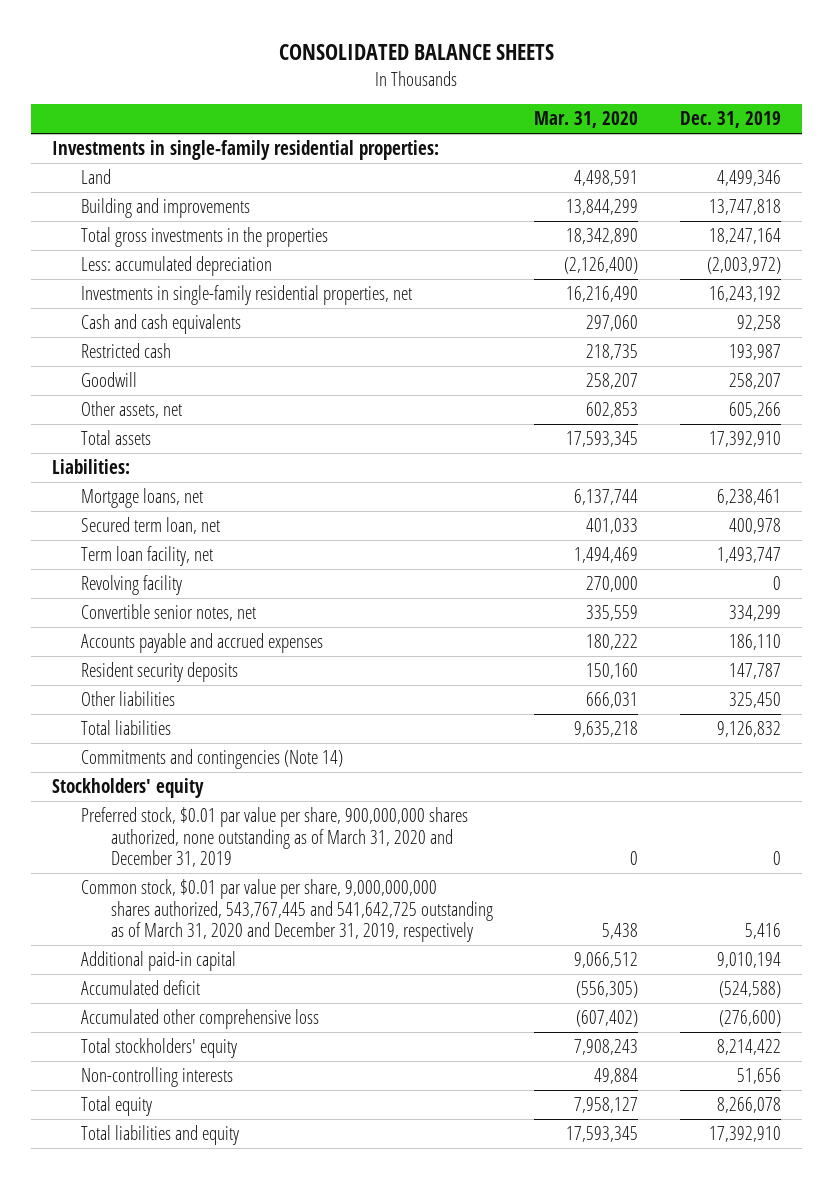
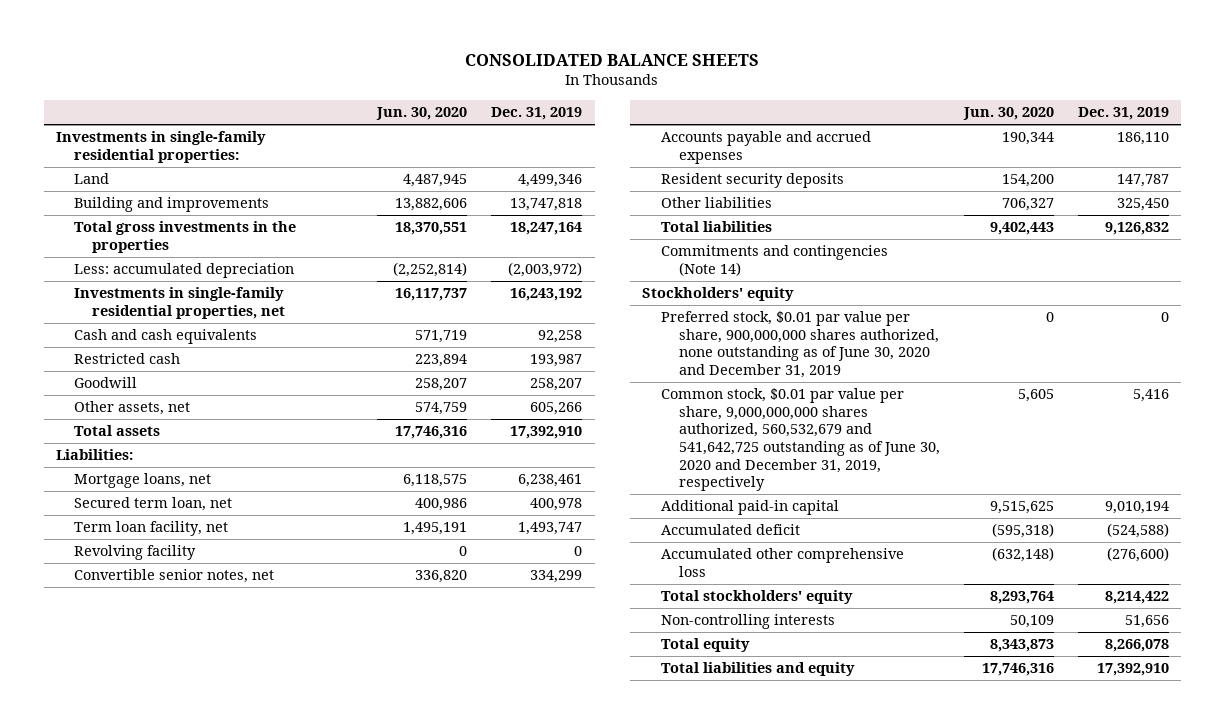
- | Mar. 31, 2020 | Dec. 31, 2019
+ | Jun. 30, 2020 | Dec. 31, 2019
- Preferred stock, $0.01 par value per share, 900,000,000 shares authorized, none outstanding as of March 31, 2020 and December 31, 2019 | 0 | 0
- Common stock, $0.01 par value per share, 9,000,000,000 shares authorized, 543,767,445 and 541,642,725 outstanding as of March 31, 2020 and December 31, 2019, respectively | 5,438 | 5,416
+ Preferred stock, $0.01 par value per share, 900,000,000 shares authorized, none outstanding as of June 30, 2020 and December 31, 2019 | 0 | 0
+ Common stock, $0.01 par value per share, 9,000,000,000 shares authorized, 560,532,679 and 541,642,725 outstanding as of June 30, 2020 and December 31, 2019, respectively | 5,605 | 5,416

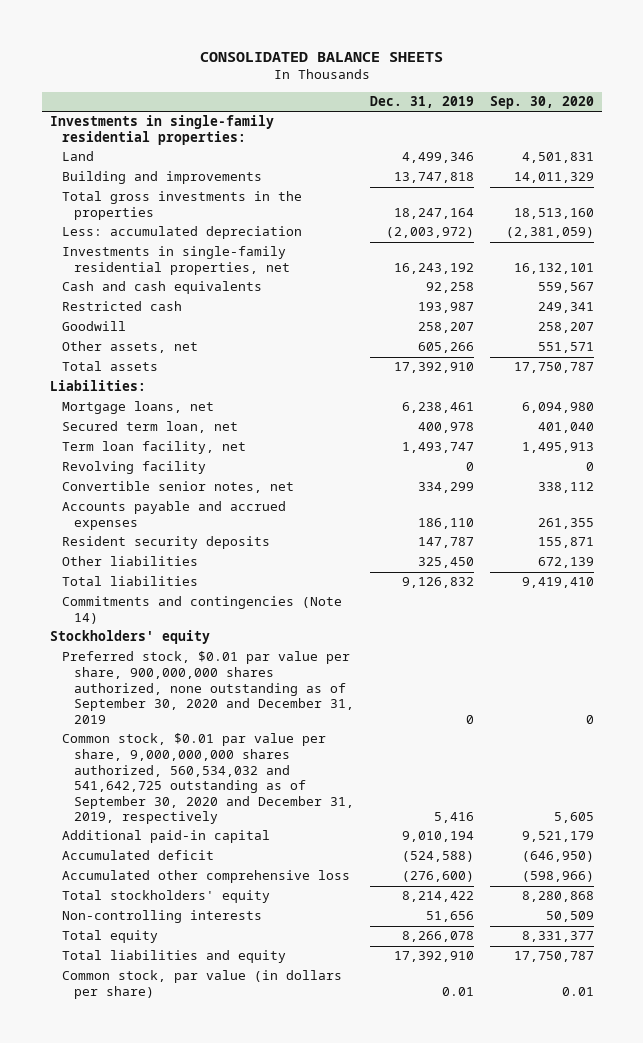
- | Jun. 30, 2020 | Dec. 31, 2019
+ | Dec. 31, 2019 | Sep. 30, 2020
- Preferred stock, $0.01 par value per share, 900,000,000 shares authorized, none outstanding as of June 30, 2020 and December 31, 2019 | 0 | 0
- Common stock, $0.01 par value per share, 9,000,000,000 shares authorized, 560,532,679 and 541,642,725 outstanding as of June 30, 2020 and December 31, 2019, respectively | 5,605 | 5,416
+ Preferred stock, $0.01 par value per share, 900,000,000 shares authorized, none outstanding as of September 30, 2020 and December 31, 2019 | 0 | 0
+ Common stock, $0.01 par value per share, 9,000,000,000 shares authorized, 560,534,032 and 541,642,725 outstanding as of September 30, 2020 and December 31, 2019, respectively | 5,416 | 5,605
+ Common stock, par value (in dollars per share) | 0.01 | 0.01

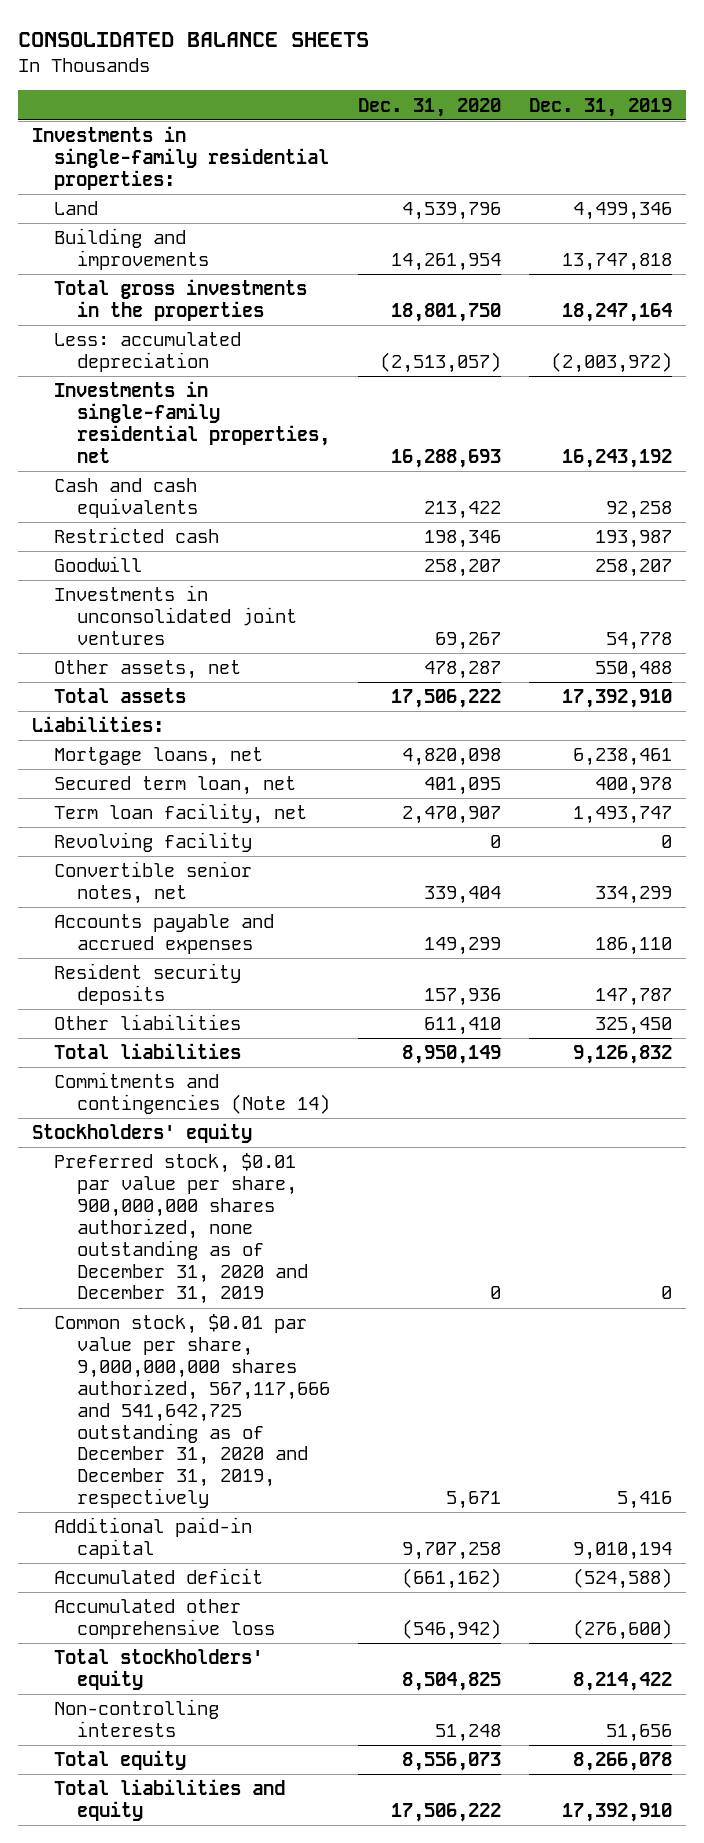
- | Dec. 31, 2019 | Sep. 30, 2020
+ | Dec. 31, 2020 | Dec. 31, 2019
- Other assets, net | 605,266 | 551,571
+ Investments in unconsolidated joint ventures | 69,267 | 54,778
+ Other assets, net | 478,287 | 550,488
- Preferred stock, $0.01 par value per share, 900,000,000 shares authorized, none outstanding as of September 30, 2020 and December 31, 2019 | 0 | 0
- Common stock, $0.01 par value per share, 9,000,000,000 shares authorized, 560,534,032 and 541,642,725 outstanding as of September 30, 2020 and December 31, 2019, respectively | 5,416 | 5,605
+ Preferred stock, $0.01 par value per share, 900,000,000 shares authorized, none outstanding as of December 31, 2020 and December 31, 2019 | 0 | 0
+ Common stock, $0.01 par value per share, 9,000,000,000 shares authorized, 567,117,666 and 541,642,725 outstanding as of December 31, 2020 and December 31, 2019, respectively | 5,671 | 5,416
- Common stock, par value (in dollars per share) | 0.01 | 0.01

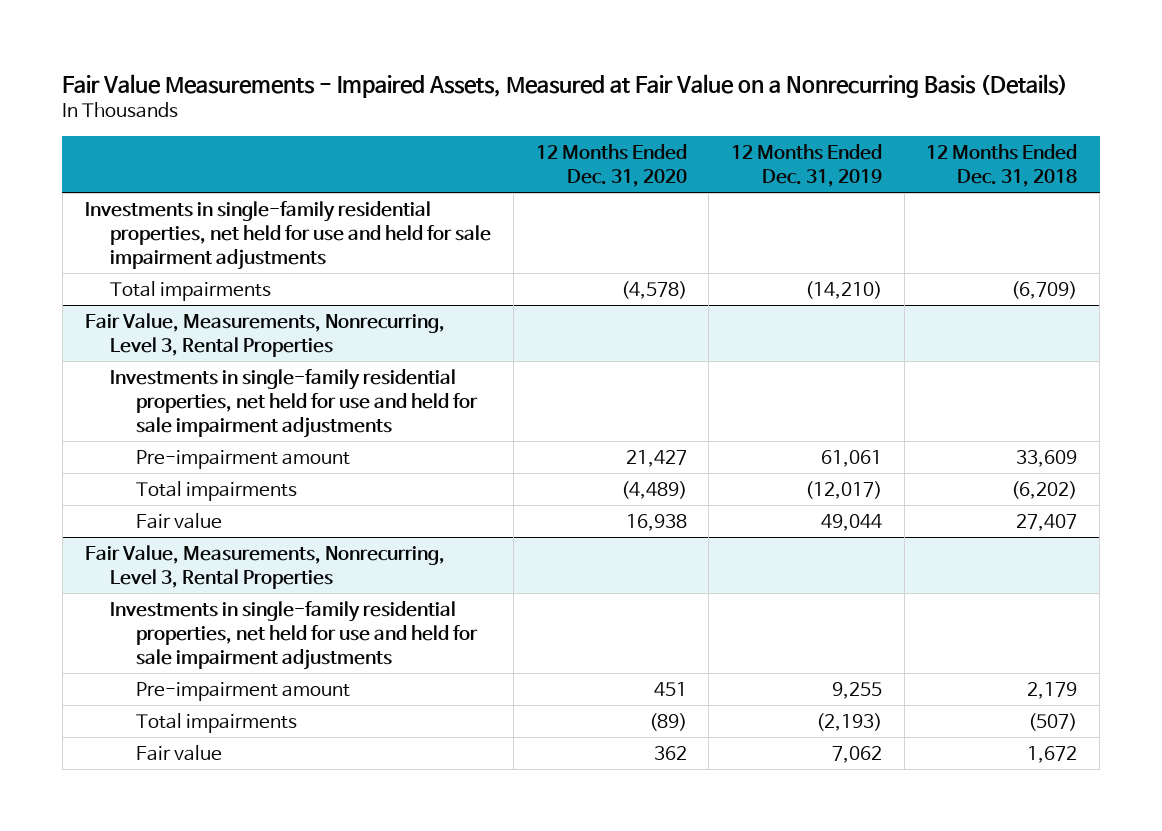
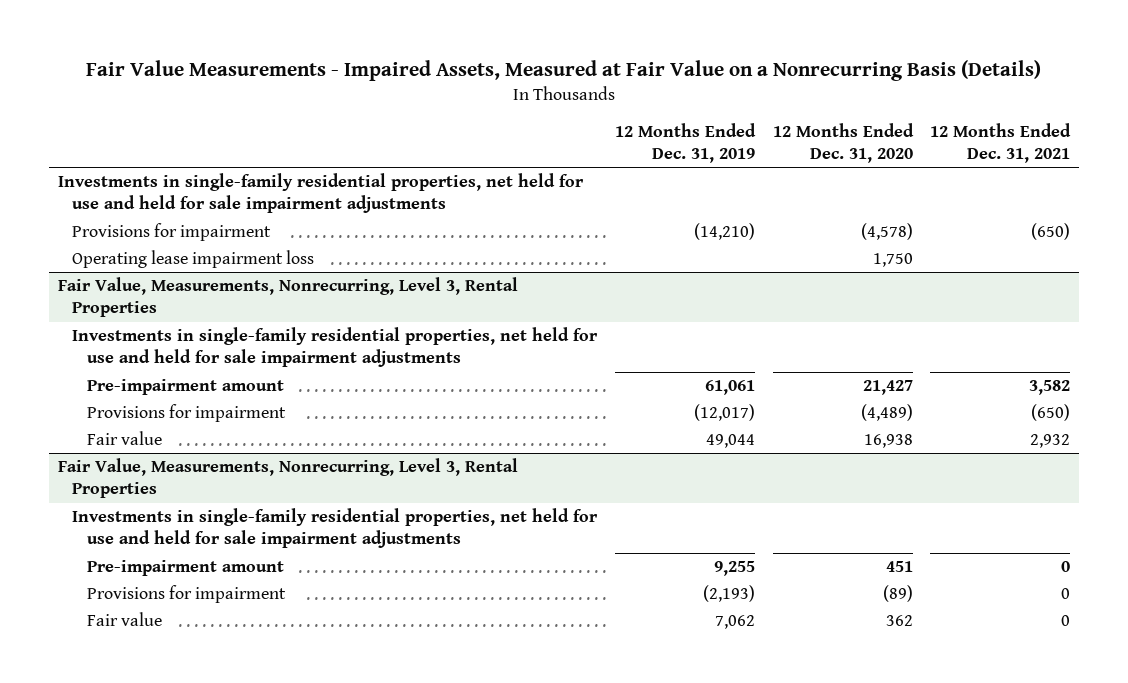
- | 12 Months Ended Dec. 31, 2020 | 12 Months Ended Dec. 31, 2019 | 12 Months Ended Dec. 31, 2018
+ | 12 Months Ended Dec. 31, 2019 | 12 Months Ended Dec. 31, 2020 | 12 Months Ended Dec. 31, 2021
- Total impairments | (4,578) | (14,210) | (6,709)
+ Provisions for impairment | (14,210) | (4,578) | (650)
+ Operating lease impairment loss | | 1,750 |
@ Fair Value, Measurements, Nonrecurring, Level 3, Rental Properties
- Total impairments | (4,489) | (12,017) | (6,202)
+ Provisions for impairment | (12,017) | (4,489) | (650)
- Total impairments | (89) | (2,193) | (507)
+ Provisions for impairment | (2,193) | (89) | 0

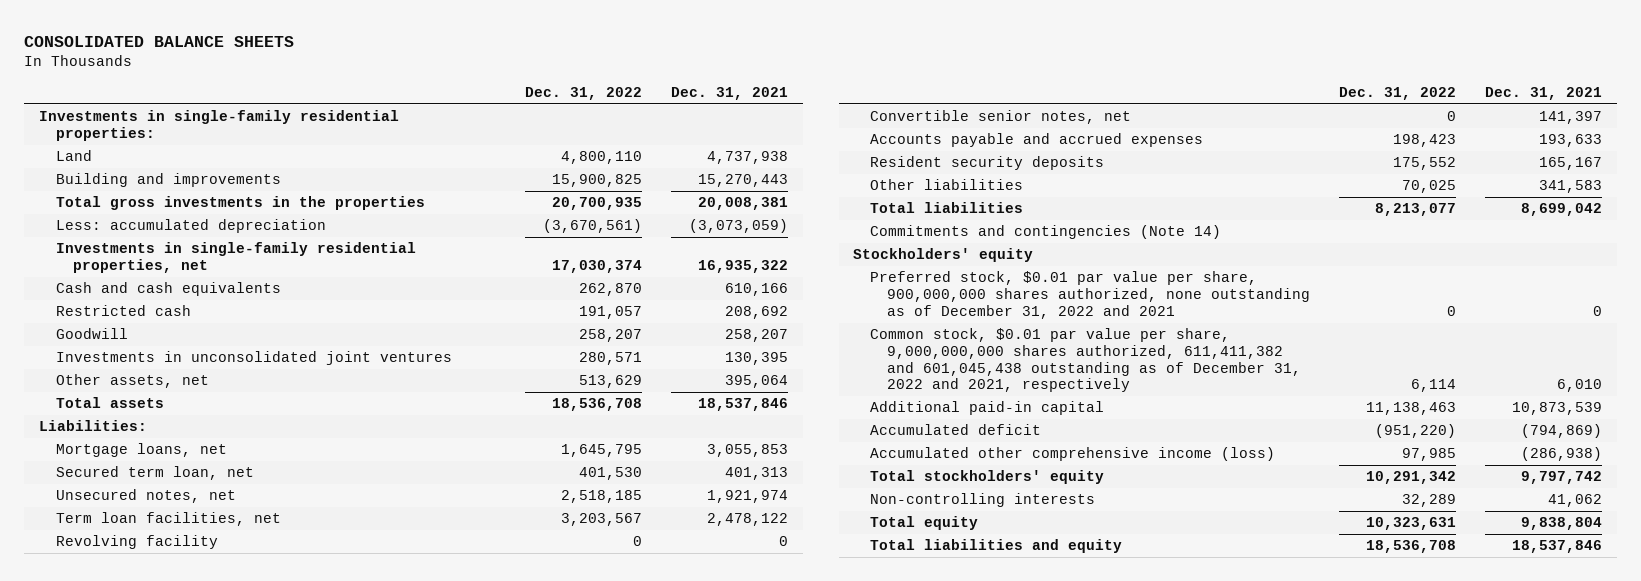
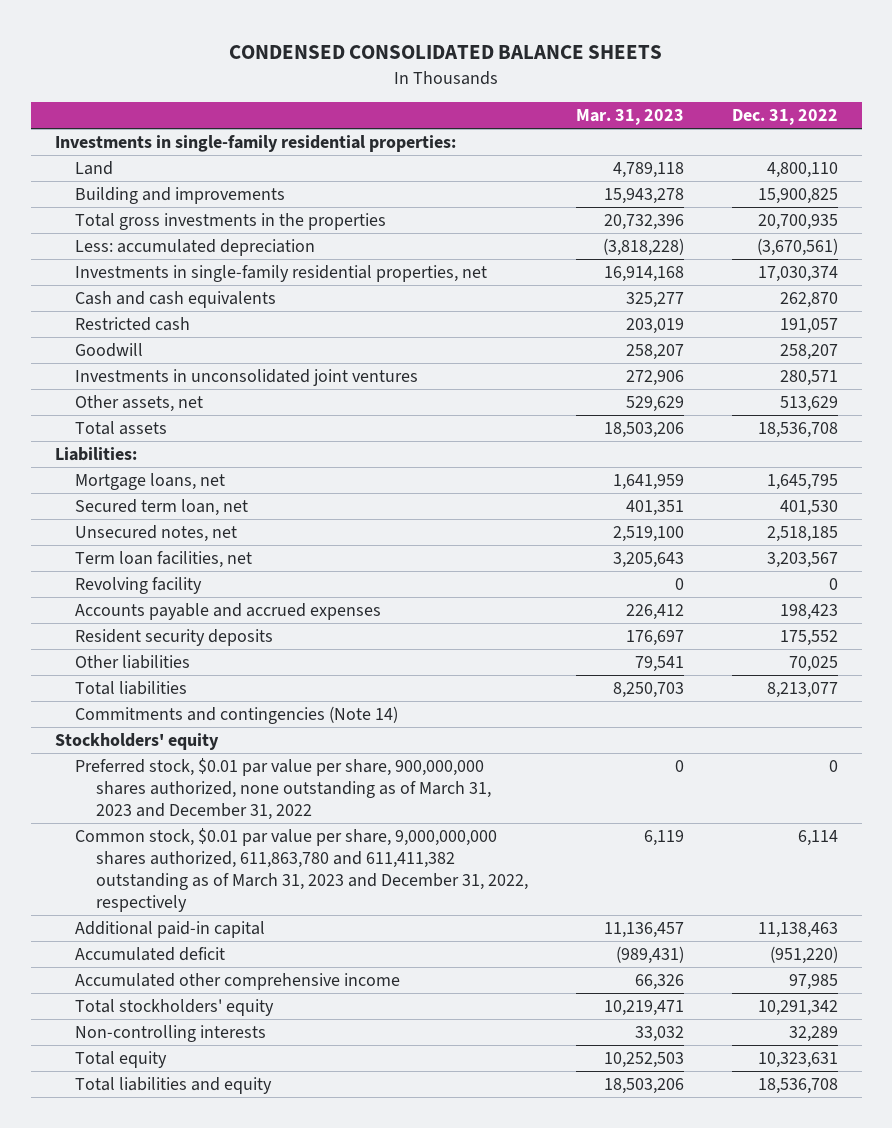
- CONSOLIDATED BALANCE SHEETS
+ CONDENSED CONSOLIDATED BALANCE SHEETS
- | Dec. 31, 2022 | Dec. 31, 2021
+ | Mar. 31, 2023 | Dec. 31, 2022
- Convertible senior notes, net | 0 | 141,397
- Preferred stock, $0.01 par value per share, 900,000,000 shares authorized, none outstanding as of December 31, 2022 and 2021 | 0 | 0
- Common stock, $0.01 par value per share, 9,000,000,000 shares authorized, 611,411,382 and 601,045,438 outstanding as of December 31, 2022 and 2021, respectively | 6,114 | 6,010
+ Preferred stock, $0.01 par value per share, 900,000,000 shares authorized, none outstanding as of March 31, 2023 and December 31, 2022 | 0 | 0
+ Common stock, $0.01 par value per share, 9,000,000,000 shares authorized, 611,863,780 and 611,411,382 outstanding as of March 31, 2023 and December 31, 2022, respectively | 6,119 | 6,114
- Accumulated other comprehensive income (loss) | 97,985 | (286,938)
+ Accumulated other comprehensive income | 66,326 | 97,985

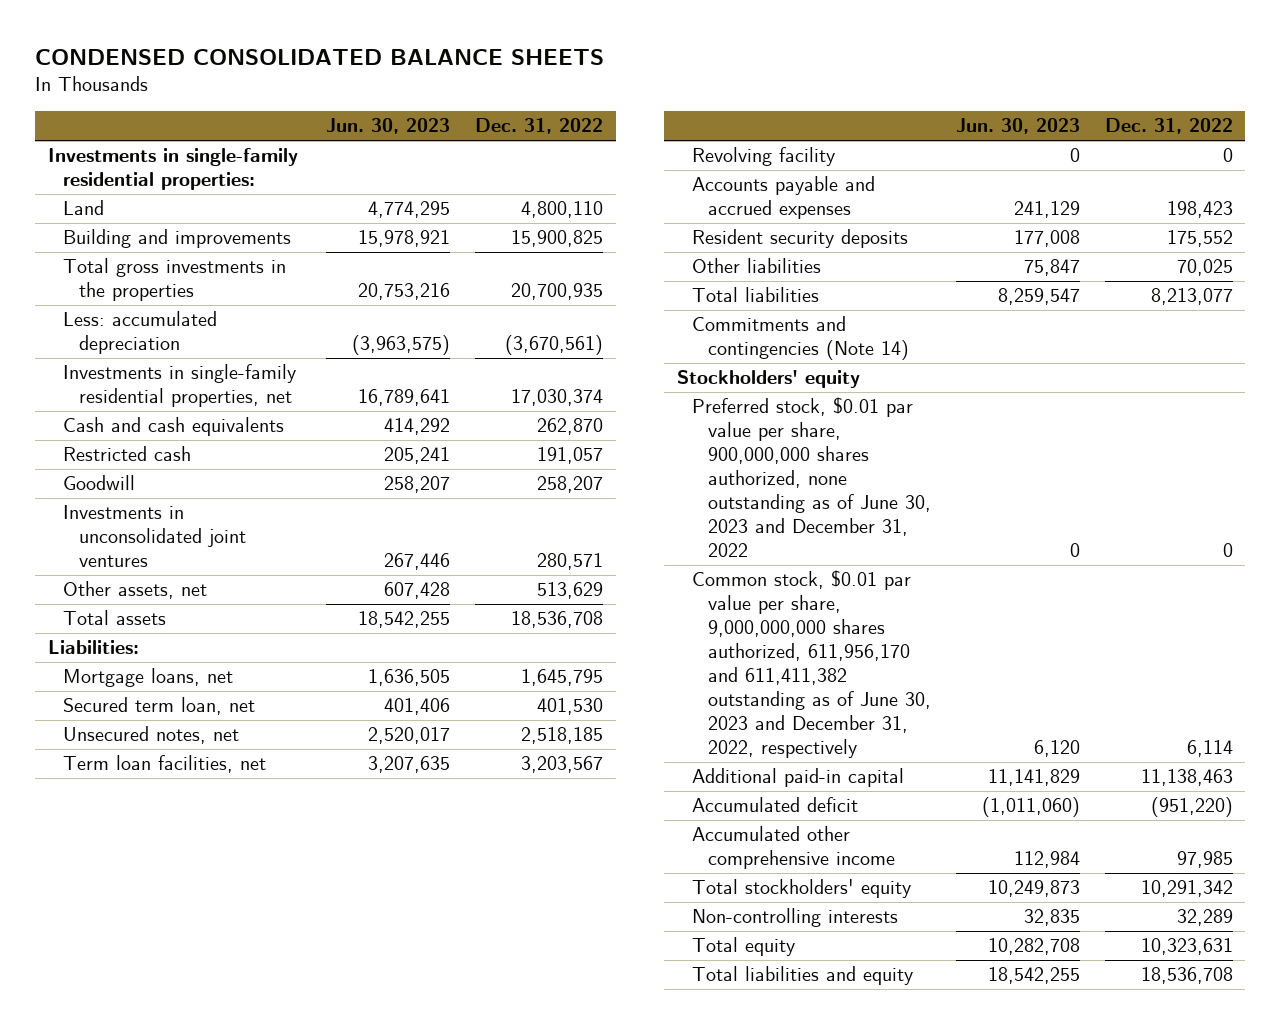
- | Mar. 31, 2023 | Dec. 31, 2022
+ | Jun. 30, 2023 | Dec. 31, 2022
- Preferred stock, $0.01 par value per share, 900,000,000 shares authorized, none outstanding as of March 31, 2023 and December 31, 2022 | 0 | 0
- Common stock, $0.01 par value per share, 9,000,000,000 shares authorized, 611,863,780 and 611,411,382 outstanding as of March 31, 2023 and December 31, 2022, respectively | 6,119 | 6,114
+ Preferred stock, $0.01 par value per share, 900,000,000 shares authorized, none outstanding as of June 30, 2023 and December 31, 2022 | 0 | 0
+ Common stock, $0.01 par value per share, 9,000,000,000 shares authorized, 611,956,170 and 611,411,382 outstanding as of June 30, 2023 and December 31, 2022, respectively | 6,120 | 6,114

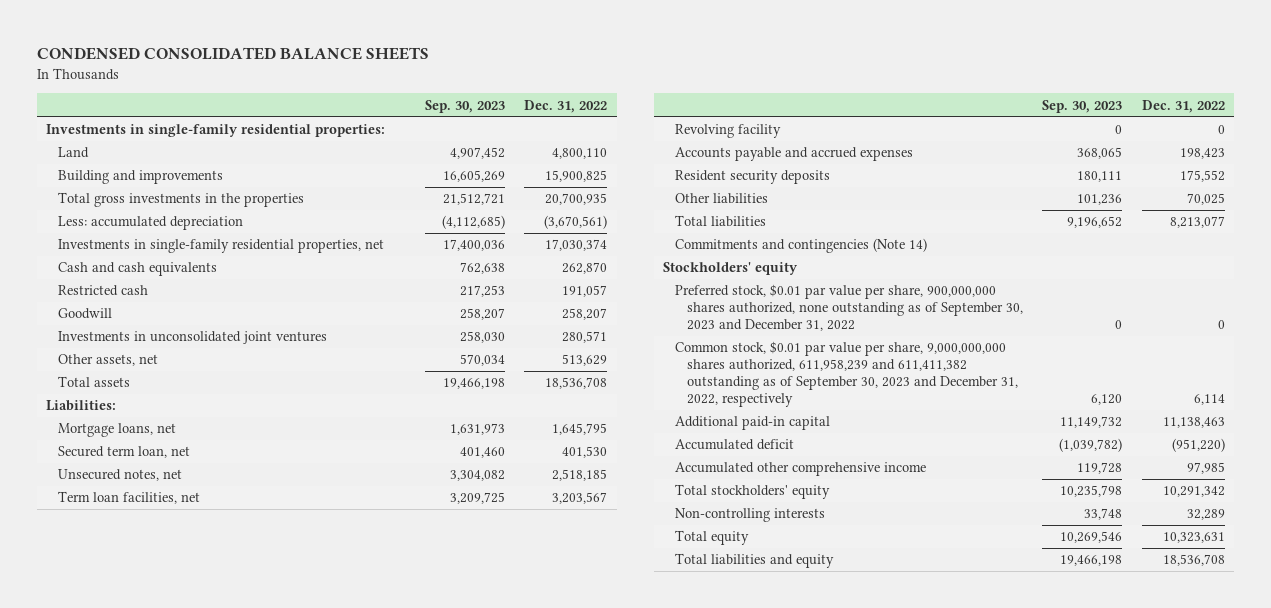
- | Jun. 30, 2023 | Dec. 31, 2022
+ | Sep. 30, 2023 | Dec. 31, 2022
- Preferred stock, $0.01 par value per share, 900,000,000 shares authorized, none outstanding as of June 30, 2023 and December 31, 2022 | 0 | 0
- Common stock, $0.01 par value per share, 9,000,000,000 shares authorized, 611,956,170 and 611,411,382 outstanding as of June 30, 2023 and December 31, 2022, respectively | 6,120 | 6,114
+ Preferred stock, $0.01 par value per share, 900,000,000 shares authorized, none outstanding as of September 30, 2023 and December 31, 2022 | 0 | 0
+ Common stock, $0.01 par value per share, 9,000,000,000 shares authorized, 611,958,239 and 611,411,382 outstanding as of September 30, 2023 and December 31, 2022, respectively | 6,120 | 6,114

